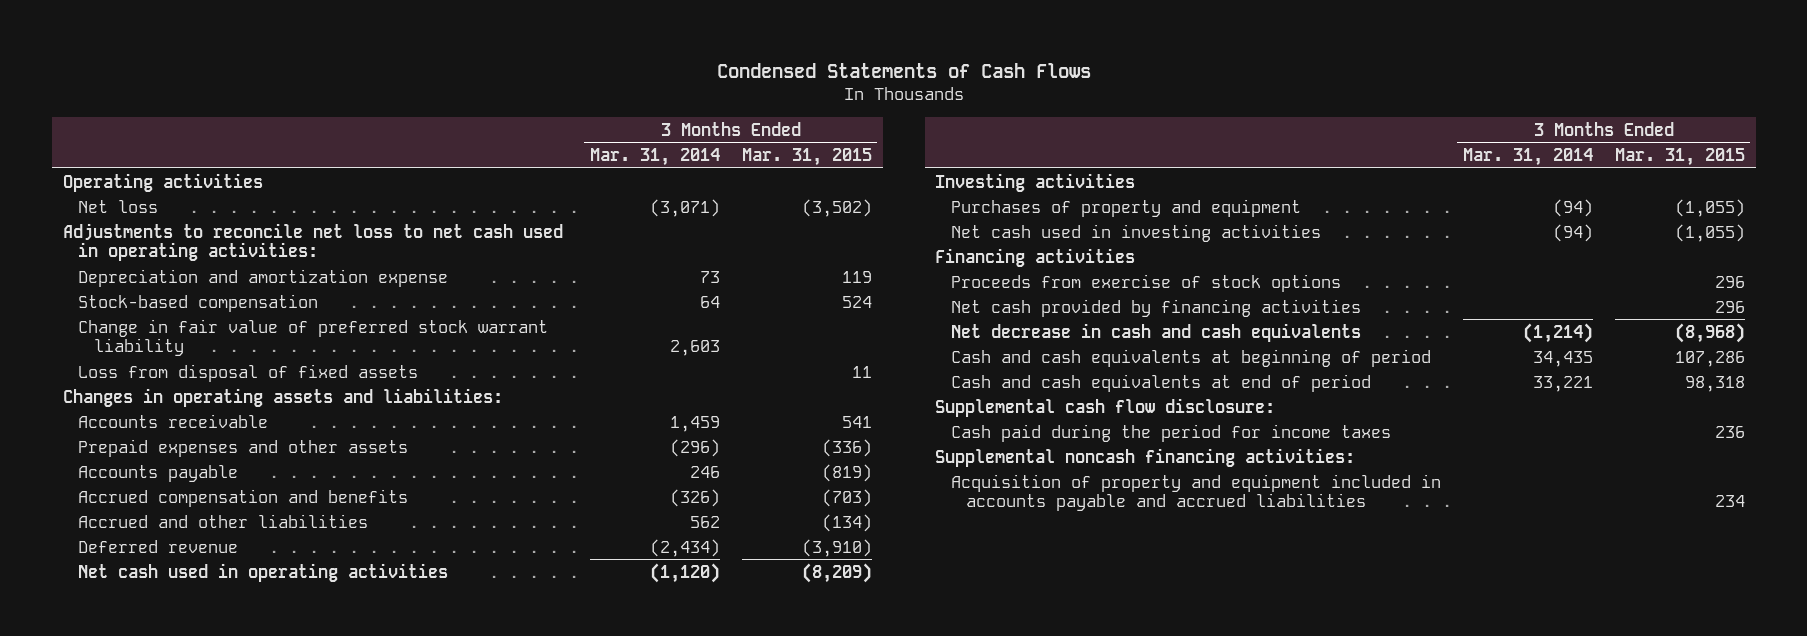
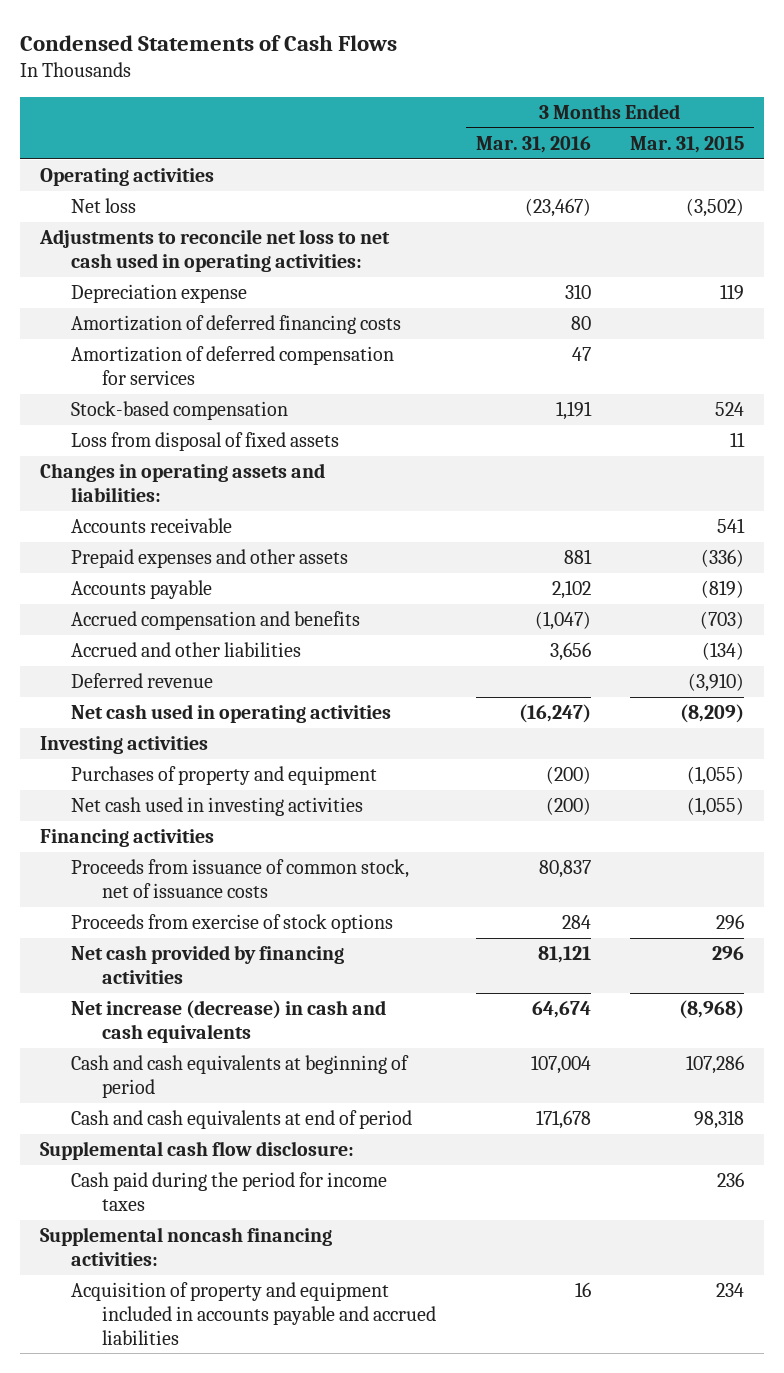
- | 3 Months Ended Mar. 31, 2014 | 3 Months Ended Mar. 31, 2015
+ | 3 Months Ended Mar. 31, 2016 | 3 Months Ended Mar. 31, 2015
- Depreciation and amortization expense | 73 | 119
+ Depreciation expense | 310 | 119
+ Amortization of deferred financing costs | 80 |
+ Amortization of deferred compensation for services | 47 |
- Change in fair value of preferred stock warrant liability | 2,603 |
+ Proceeds from issuance of common stock, net of issuance costs | 80,837 |
- Net decrease in cash and cash equivalents | (1,214) | (8,968)
+ Net increase (decrease) in cash and cash equivalents | 64,674 | (8,968)

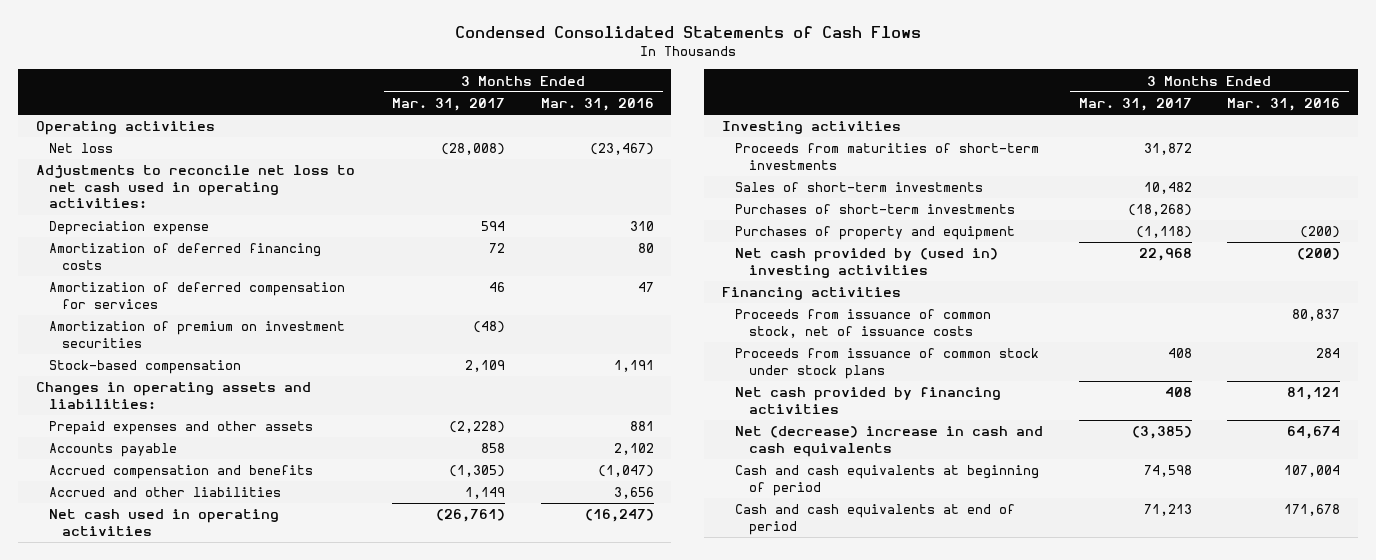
- Condensed Statements of Cash Flows
+ Condensed Consolidated Statements of Cash Flows
- | 3 Months Ended Mar. 31, 2016 | 3 Months Ended Mar. 31, 2015
+ | 3 Months Ended Mar. 31, 2017 | 3 Months Ended Mar. 31, 2016
+ Amortization of premium on investment securities | (48) |
- Loss from disposal of fixed assets | | 11
- Accounts receivable | | 541
- Deferred revenue | | (3,910)
+ Proceeds from maturities of short-term investments | 31,872 |
+ Sales of short-term investments | 10,482 |
+ Purchases of short-term investments | (18,268) |
- Net cash used in investing activities | (200) | (1,055)
+ Net cash provided by (used in) investing activities | 22,968 | (200)
- Proceeds from exercise of stock options | 284 | 296
+ Proceeds from issuance of common stock under stock plans | 408 | 284
- Net increase (decrease) in cash and cash equivalents | 64,674 | (8,968)
+ Net (decrease) increase in cash and cash equivalents | (3,385) | 64,674
- Supplemental cash flow disclosure:
- Cash paid during the period for income taxes | | 236
- Supplemental noncash financing activities:
- Acquisition of property and equipment included in accounts payable and accrued liabilities | 16 | 234

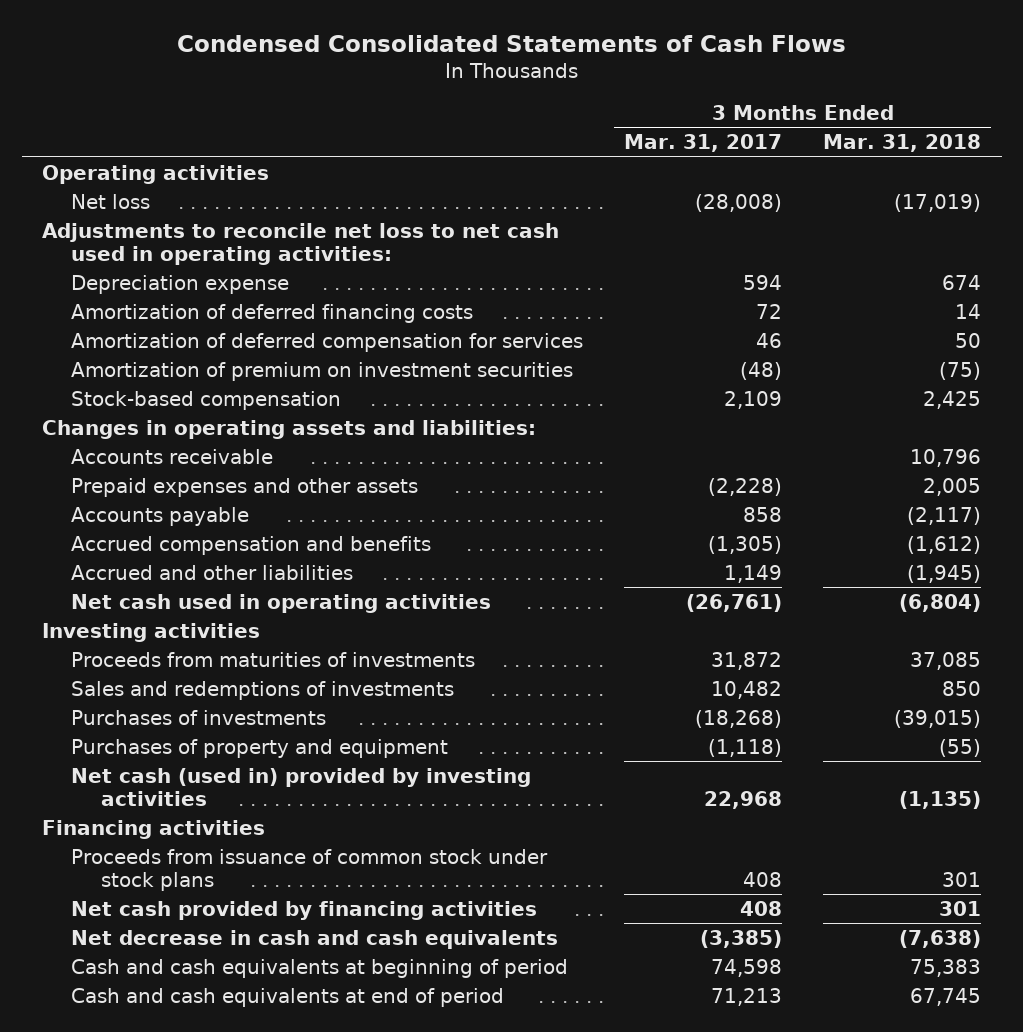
- | 3 Months Ended Mar. 31, 2017 | 3 Months Ended Mar. 31, 2016
+ | 3 Months Ended Mar. 31, 2017 | 3 Months Ended Mar. 31, 2018
+ Accounts receivable | | 10,796
- Proceeds from maturities of short-term investments | 31,872 |
- Sales of short-term investments | 10,482 |
- Purchases of short-term investments | (18,268) |
+ Proceeds from maturities of investments | 31,872 | 37,085
+ Sales and redemptions of investments | 10,482 | 850
+ Purchases of investments | (18,268) | (39,015)
- Net cash provided by (used in) investing activities | 22,968 | (200)
+ Net cash (used in) provided by investing activities | 22,968 | (1,135)
- Proceeds from issuance of common stock, net of issuance costs | | 80,837
- Net (decrease) increase in cash and cash equivalents | (3,385) | 64,674
+ Net decrease in cash and cash equivalents | (3,385) | (7,638)

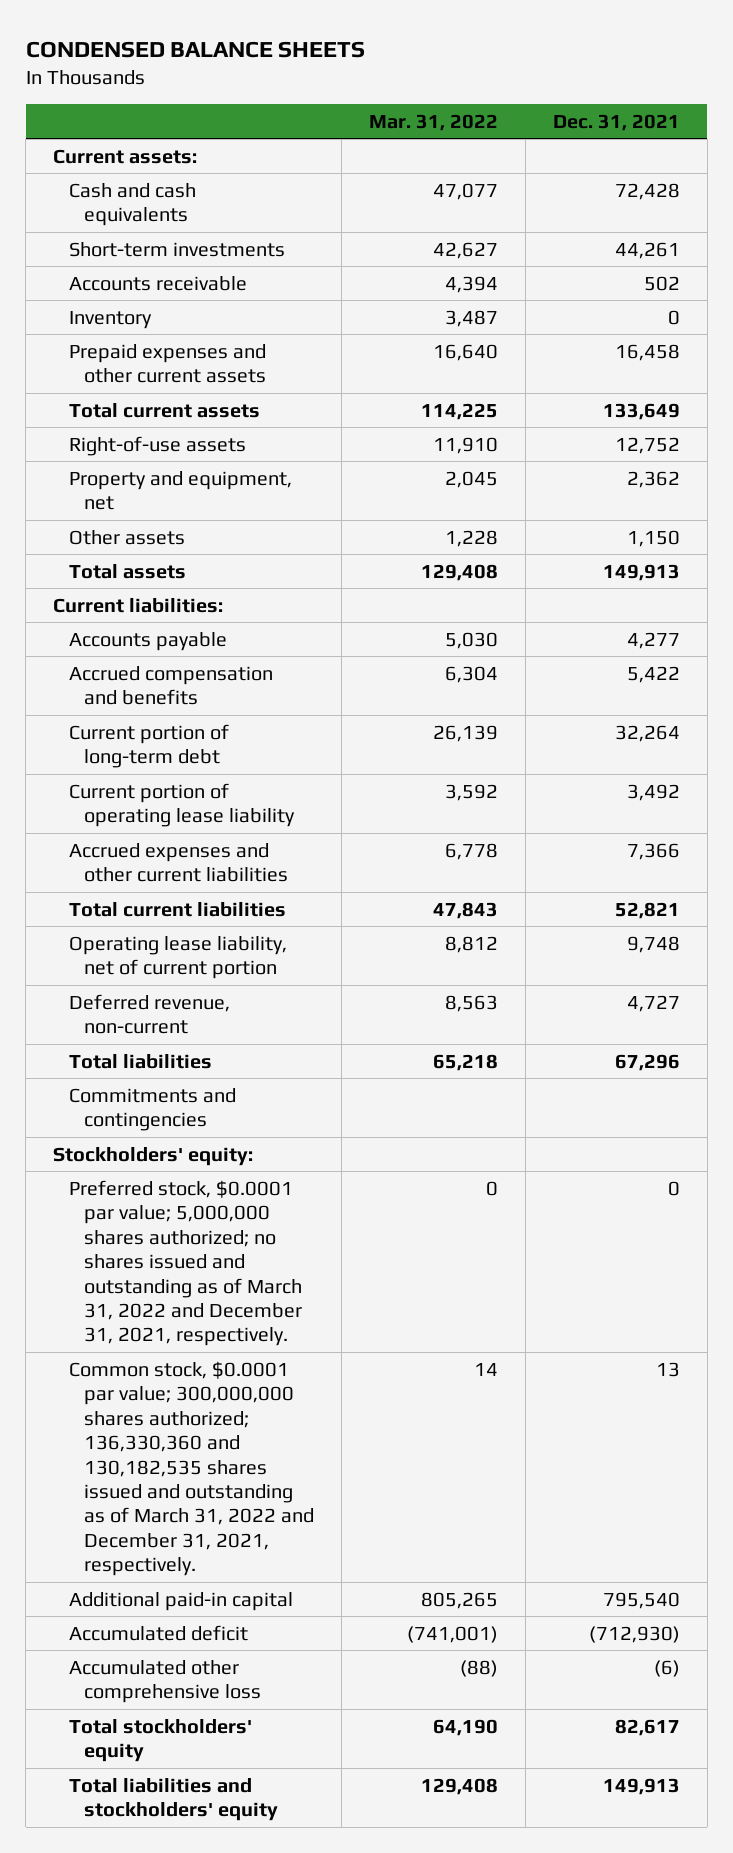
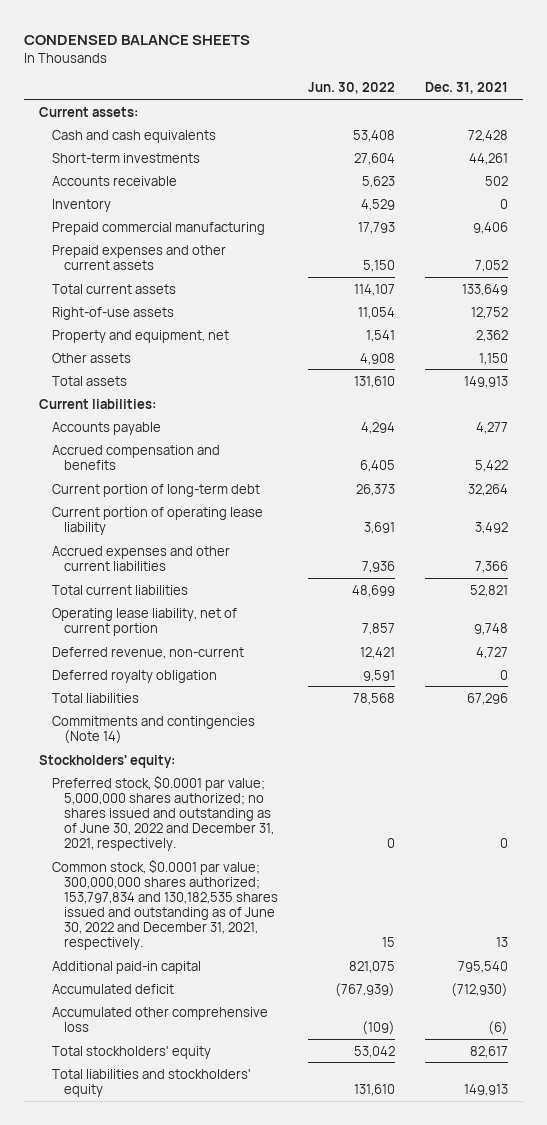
- | Mar. 31, 2022 | Dec. 31, 2021
+ | Jun. 30, 2022 | Dec. 31, 2021
- Prepaid expenses and other current assets | 16,640 | 16,458
+ Prepaid commercial manufacturing | 17,793 | 9,406
+ Prepaid expenses and other current assets | 5,150 | 7,052
+ Deferred royalty obligation | 9,591 | 0
- Commitments and contingencies
+ Commitments and contingencies (Note 14)
- Preferred stock, $0.0001 par value; 5,000,000 shares authorized; no shares issued and outstanding as of March 31, 2022 and December 31, 2021, respectively. | 0 | 0
- Common stock, $0.0001 par value; 300,000,000 shares authorized; 136,330,360 and 130,182,535 shares issued and outstanding as of March 31, 2022 and December 31, 2021, respectively. | 14 | 13
+ Preferred stock, $0.0001 par value; 5,000,000 shares authorized; no shares issued and outstanding as of June 30, 2022 and December 31, 2021, respectively. | 0 | 0
+ Common stock, $0.0001 par value; 300,000,000 shares authorized; 153,797,834 and 130,182,535 shares issued and outstanding as of June 30, 2022 and December 31, 2021, respectively. | 15 | 13

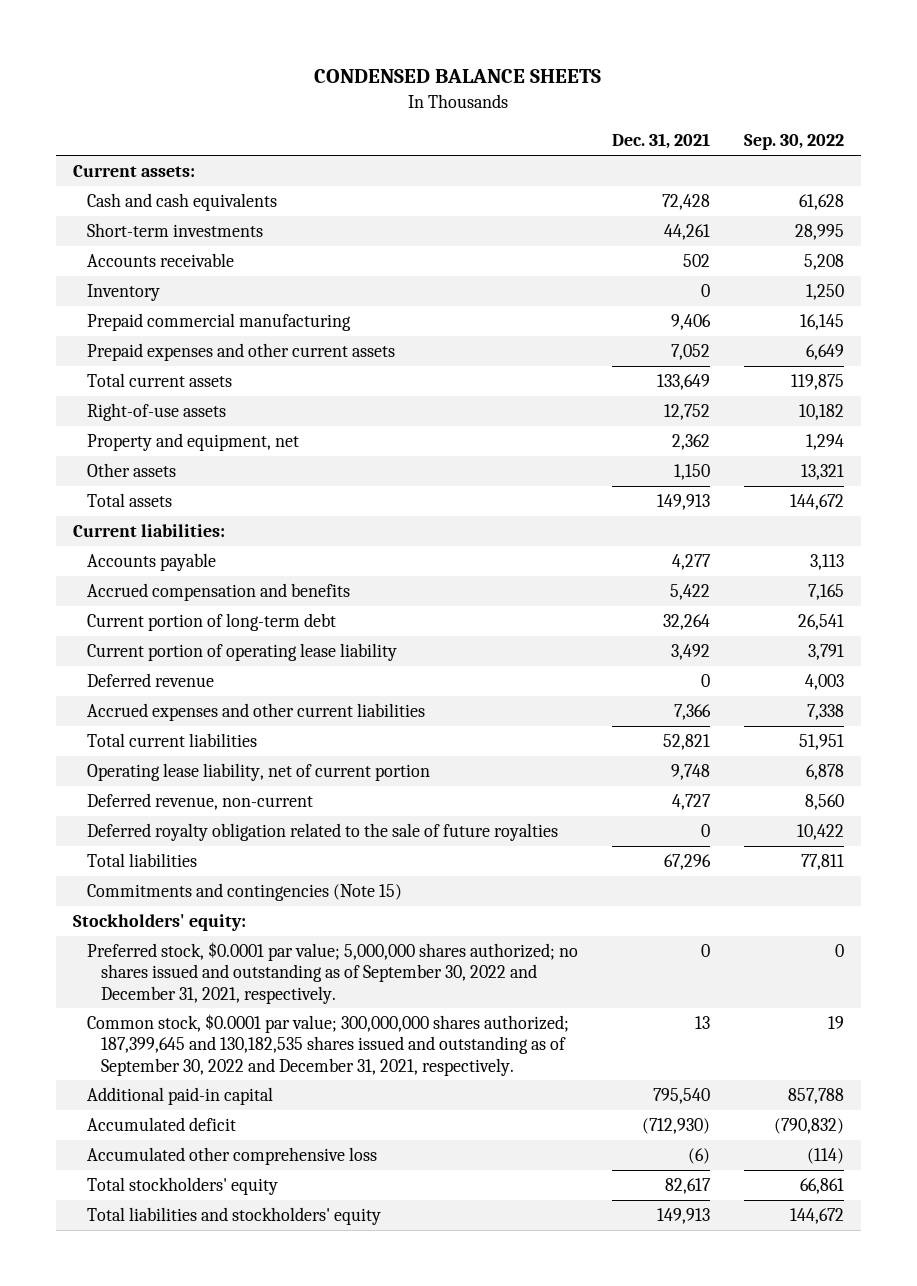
- | Jun. 30, 2022 | Dec. 31, 2021
+ | Dec. 31, 2021 | Sep. 30, 2022
+ Deferred revenue | 0 | 4,003
- Deferred royalty obligation | 9,591 | 0
+ Deferred royalty obligation related to the sale of future royalties | 0 | 10,422
- Commitments and contingencies (Note 14)
+ Commitments and contingencies (Note 15)
- Preferred stock, $0.0001 par value; 5,000,000 shares authorized; no shares issued and outstanding as of June 30, 2022 and December 31, 2021, respectively. | 0 | 0
- Common stock, $0.0001 par value; 300,000,000 shares authorized; 153,797,834 and 130,182,535 shares issued and outstanding as of June 30, 2022 and December 31, 2021, respectively. | 15 | 13
+ Preferred stock, $0.0001 par value; 5,000,000 shares authorized; no shares issued and outstanding as of September 30, 2022 and December 31, 2021, respectively. | 0 | 0
+ Common stock, $0.0001 par value; 300,000,000 shares authorized; 187,399,645 and 130,182,535 shares issued and outstanding as of September 30, 2022 and December 31, 2021, respectively. | 13 | 19

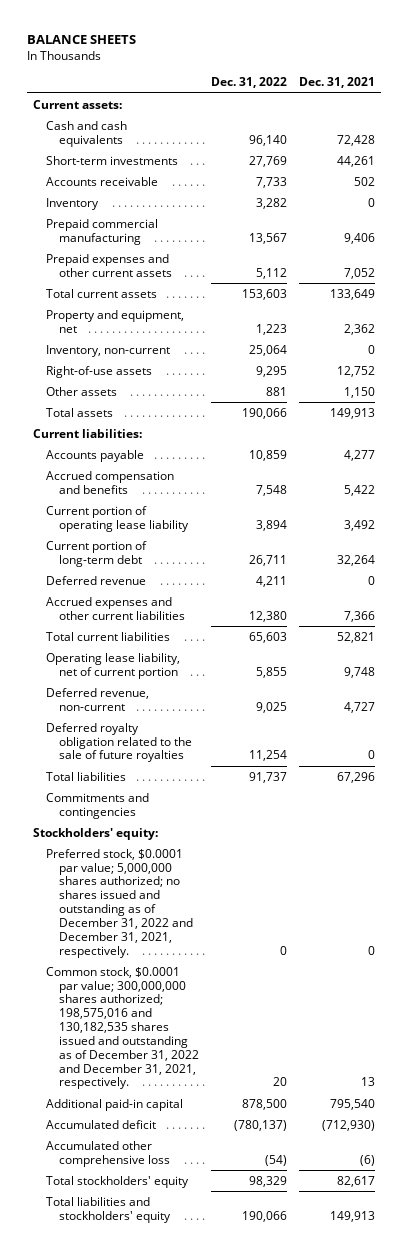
- CONDENSED BALANCE SHEETS
+ BALANCE SHEETS
- | Dec. 31, 2021 | Sep. 30, 2022
+ | Dec. 31, 2022 | Dec. 31, 2021
+ Inventory, non-current | 25,064 | 0
moved down: Right-of-use assets | 9,295 | 12,752
moved down: Current portion of long-term debt | 26,711 | 32,264
- Commitments and contingencies (Note 15)
+ Commitments and contingencies
- Preferred stock, $0.0001 par value; 5,000,000 shares authorized; no shares issued and outstanding as of September 30, 2022 and December 31, 2021, respectively. | 0 | 0
- Common stock, $0.0001 par value; 300,000,000 shares authorized; 187,399,645 and 130,182,535 shares issued and outstanding as of September 30, 2022 and December 31, 2021, respectively. | 13 | 19
+ Preferred stock, $0.0001 par value; 5,000,000 shares authorized; no shares issued and outstanding as of December 31, 2022 and December 31, 2021, respectively. | 0 | 0
+ Common stock, $0.0001 par value; 300,000,000 shares authorized; 198,575,016 and 130,182,535 shares issued and outstanding as of December 31, 2022 and December 31, 2021, respectively. | 20 | 13

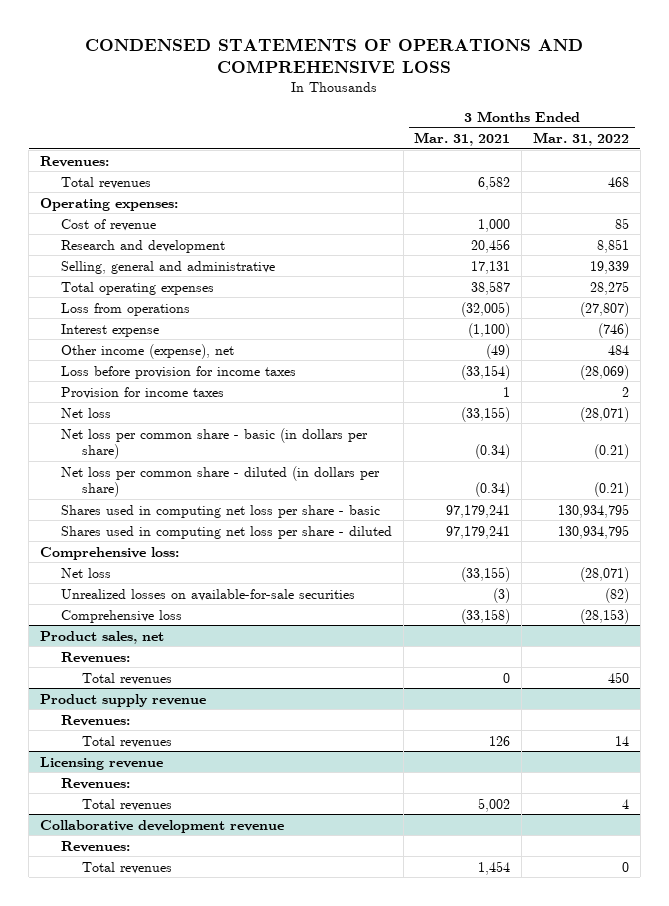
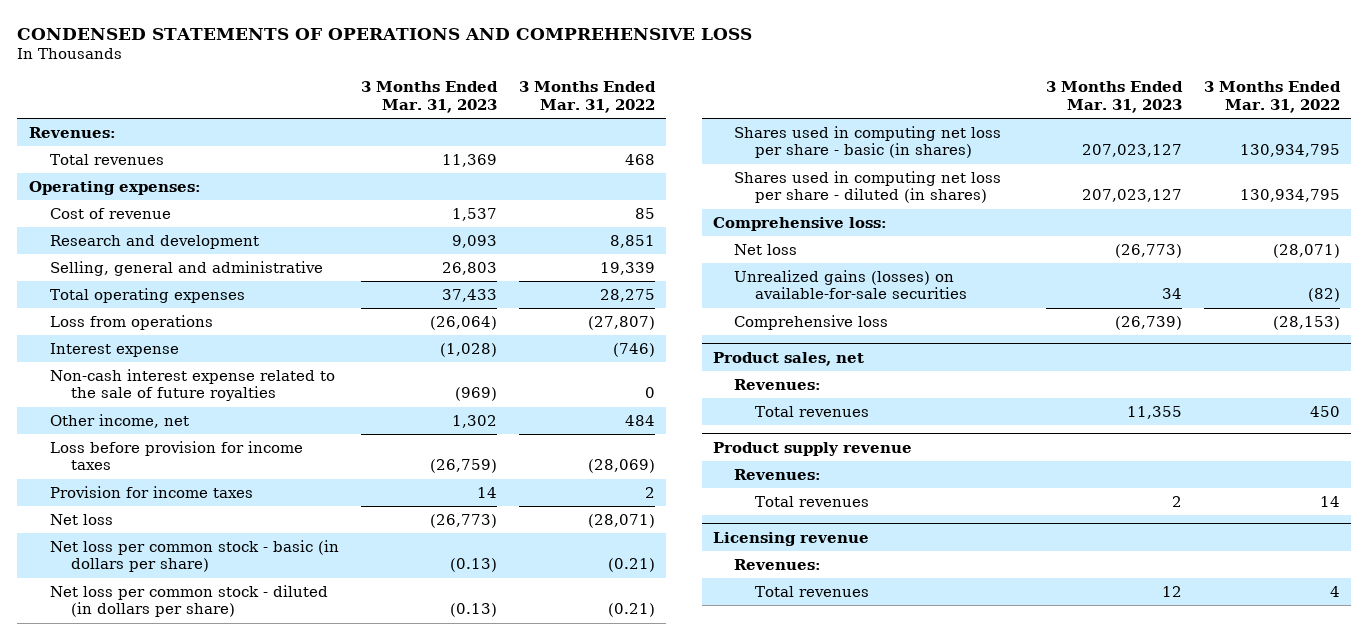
- | 3 Months Ended Mar. 31, 2021 | 3 Months Ended Mar. 31, 2022
+ | 3 Months Ended Mar. 31, 2023 | 3 Months Ended Mar. 31, 2022
- Other income (expense), net | (49) | 484
+ Non-cash interest expense related to the sale of future royalties | (969) | 0
+ Other income, net | 1,302 | 484
- Net loss per common share - basic (in dollars per share) | (0.34) | (0.21)
- Net loss per common share - diluted (in dollars per share) | (0.34) | (0.21)
- Shares used in computing net loss per share - basic | 97,179,241 | 130,934,795
- Shares used in computing net loss per share - diluted | 97,179,241 | 130,934,795
+ Net loss per common stock - basic (in dollars per share) | (0.13) | (0.21)
+ Net loss per common stock - diluted (in dollars per share) | (0.13) | (0.21)
+ Shares used in computing net loss per share - basic (in shares) | 207,023,127 | 130,934,795
+ Shares used in computing net loss per share - diluted (in shares) | 207,023,127 | 130,934,795
- Unrealized losses on available-for-sale securities | (3) | (82)
+ Unrealized gains (losses) on available-for-sale securities | 34 | (82)
- Collaborative development revenue
- Revenues:
- Total revenues | 1,454 | 0

